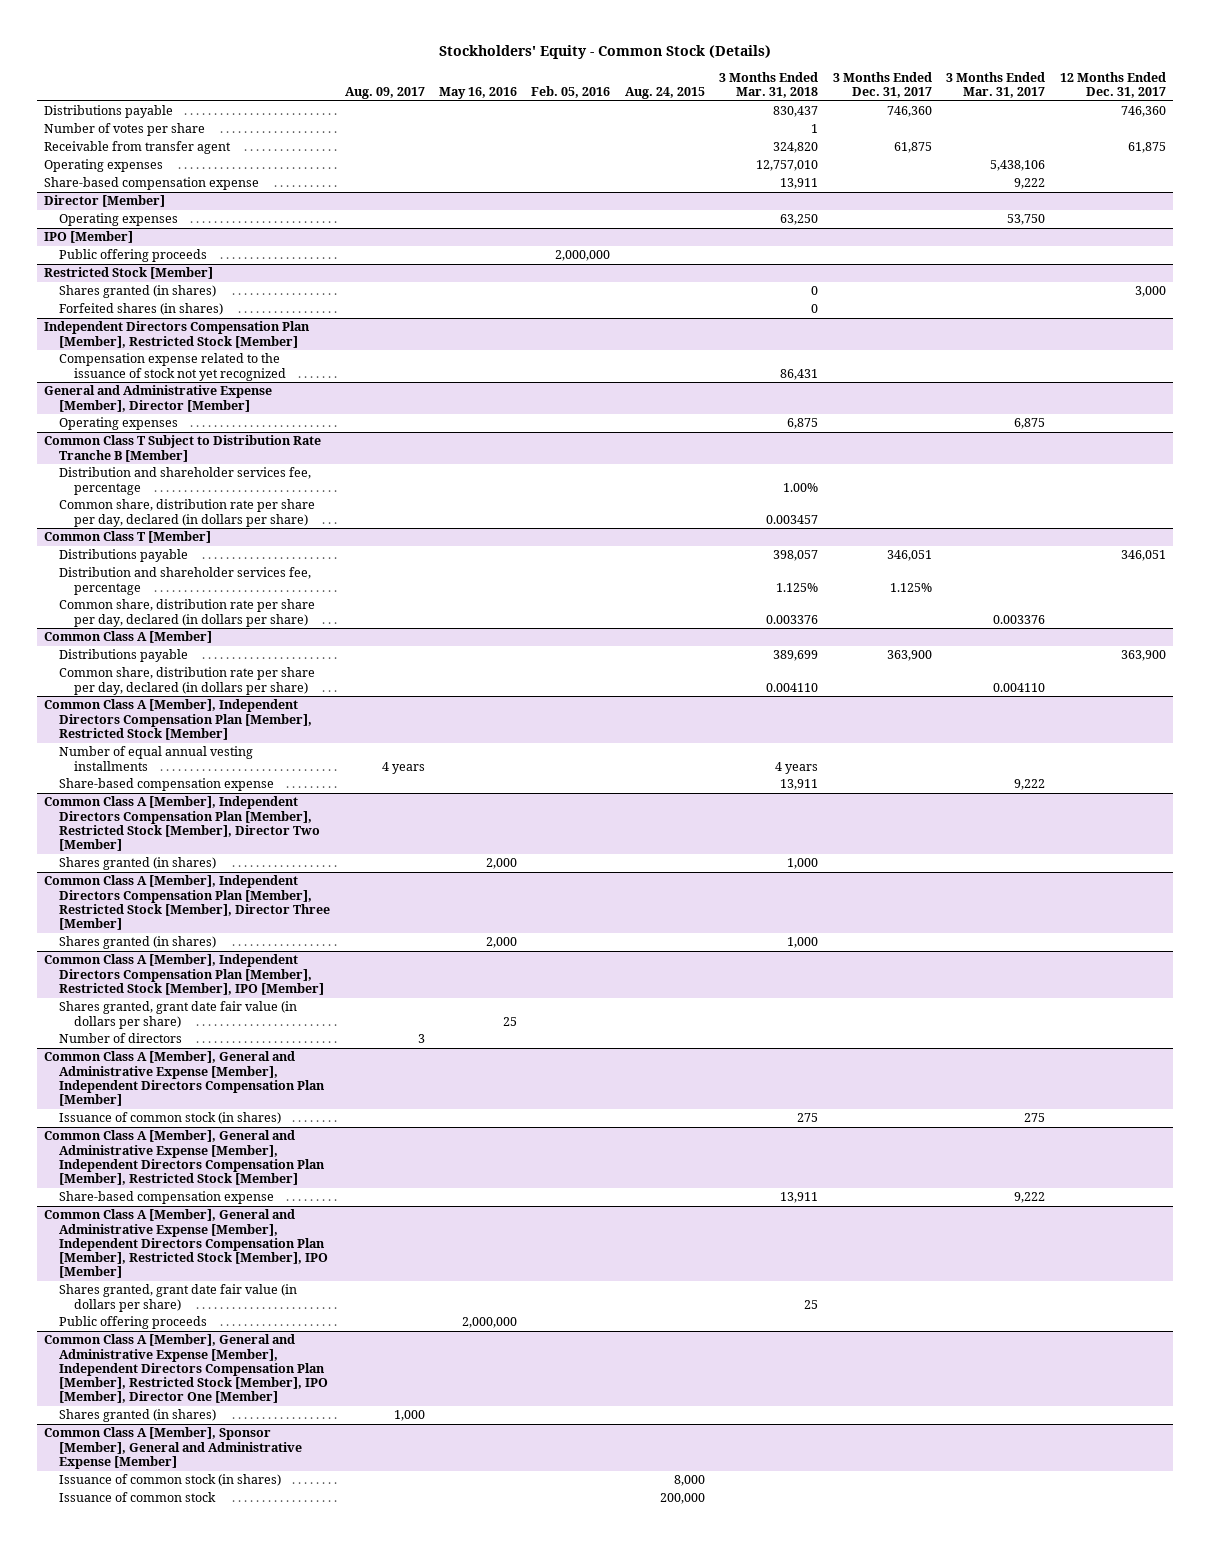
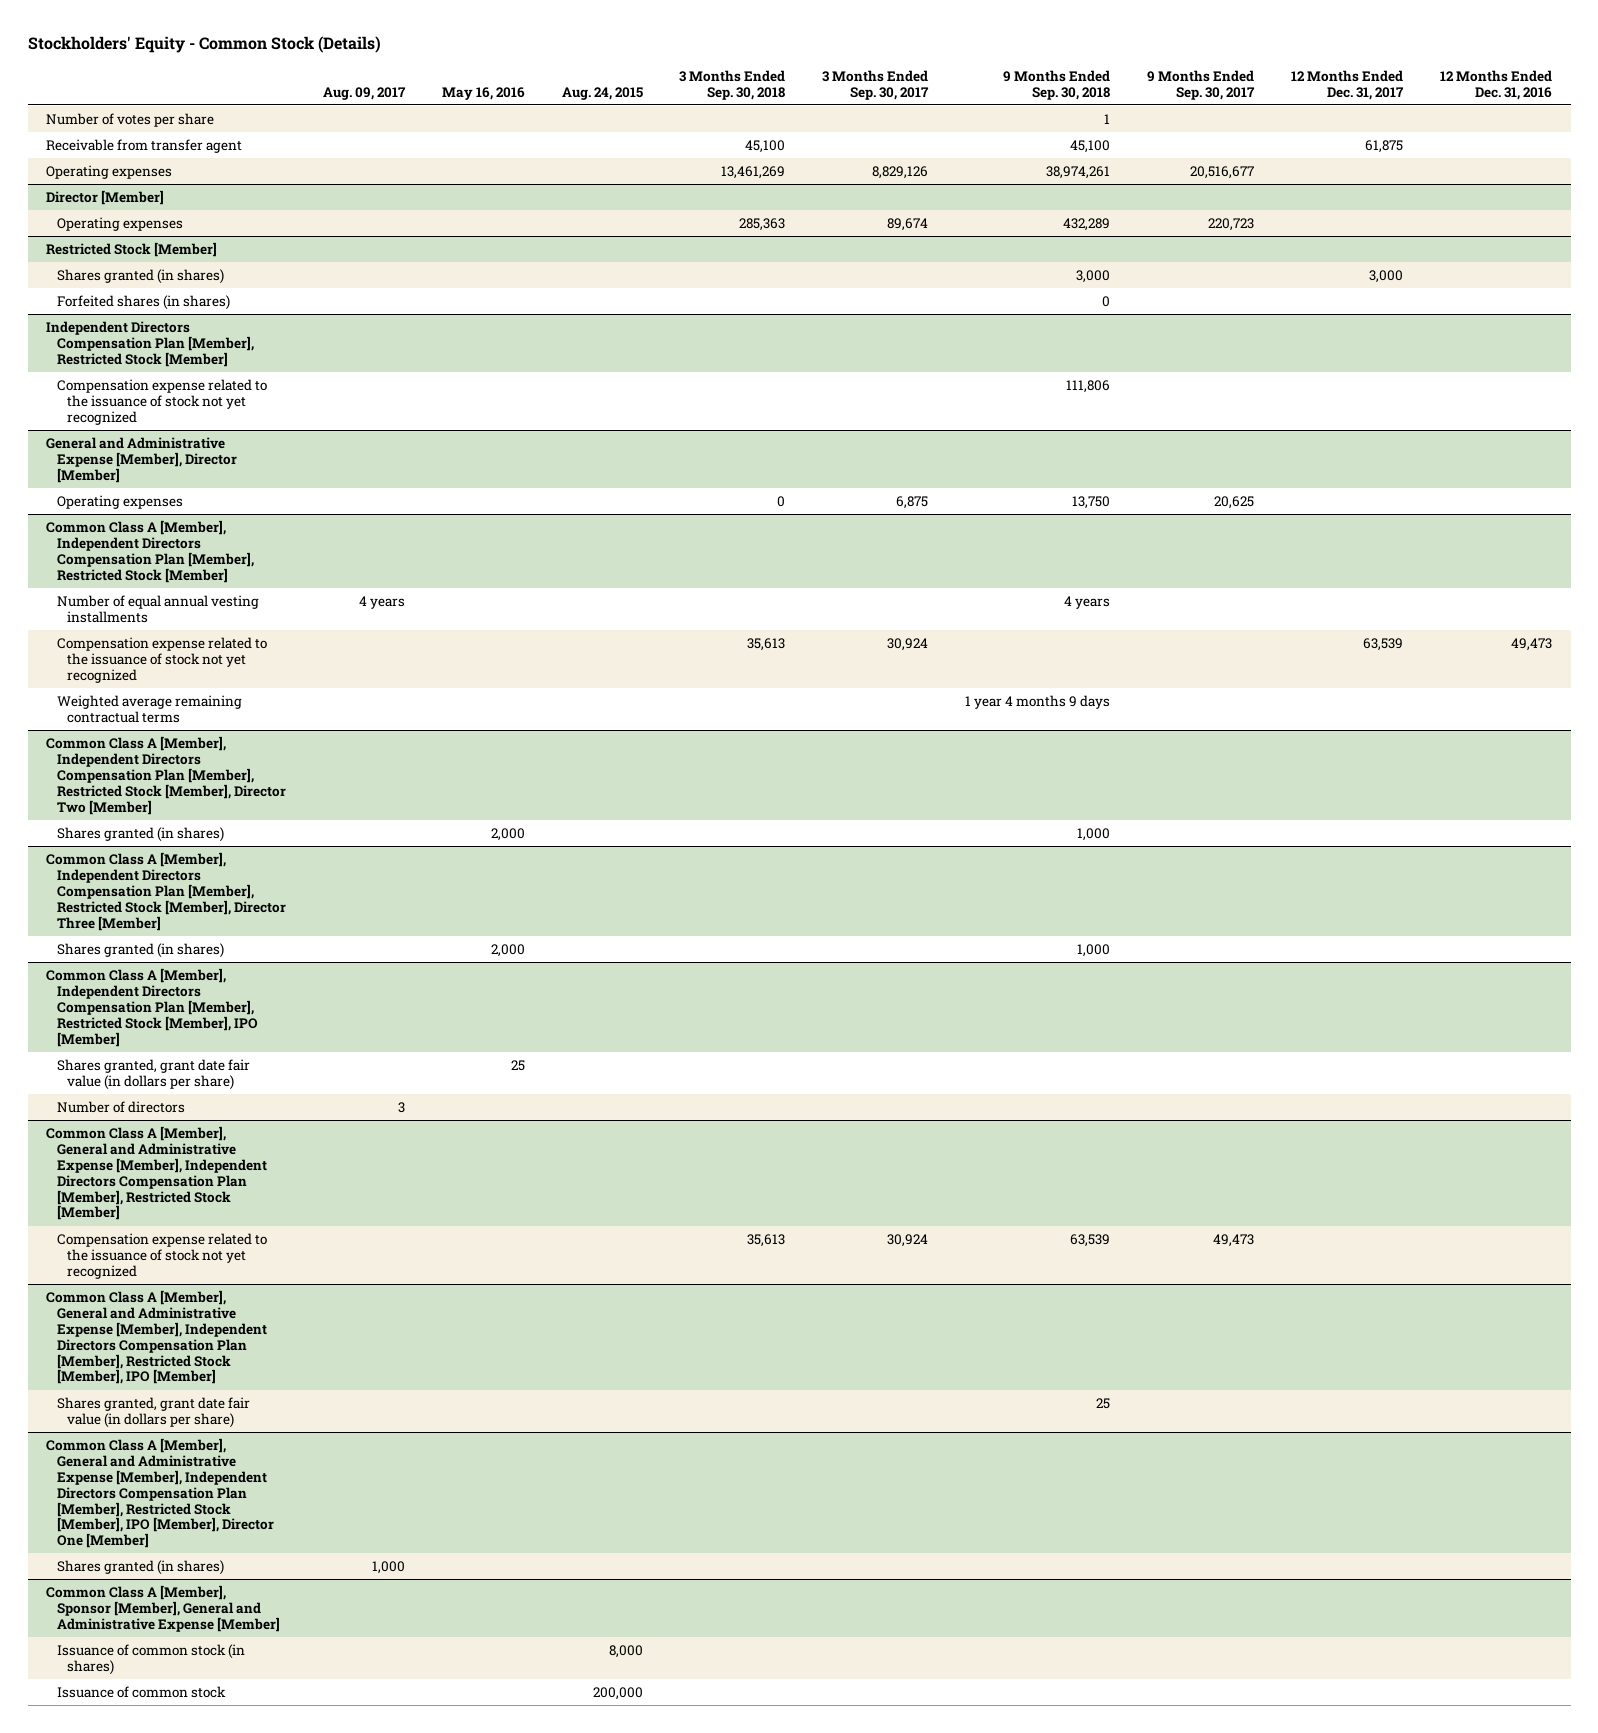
- | Aug. 09, 2017 | May 16, 2016 | Feb. 05, 2016 | Aug. 24, 2015 | 3 Months Ended Mar. 31, 2018 | 3 Months Ended Dec. 31, 2017 | 3 Months Ended Mar. 31, 2017 | 12 Months Ended Dec. 31, 2017
+ | Aug. 09, 2017 | May 16, 2016 | Aug. 24, 2015 | 3 Months Ended Sep. 30, 2018 | 3 Months Ended Sep. 30, 2017 | 9 Months Ended Sep. 30, 2018 | 9 Months Ended Sep. 30, 2017 | 12 Months Ended Dec. 31, 2017 | 12 Months Ended Dec. 31, 2016
- Distributions payable | | | | | 830,437 | 746,360 | | 746,360
- Share-based compensation expense | | | | | 13,911 | | 9,222 |
- IPO [Member]
- Public offering proceeds | | | 2,000,000 | | | | |
- Common Class T Subject to Distribution Rate Tranche B [Member]
- Distribution and shareholder services fee, percentage | | | | | 1.00% | | |
- Common share, distribution rate per share per day, declared (in dollars per share) | | | | | 0.003457 | | |
- Common Class T [Member]
- Distributions payable | | | | | 398,057 | 346,051 | | 346,051
- Distribution and shareholder services fee, percentage | | | | | 1.125% | 1.125% | |
- Common share, distribution rate per share per day, declared (in dollars per share) | | | | | 0.003376 | | 0.003376 |
- Common Class A [Member]
- Distributions payable | | | | | 389,699 | 363,900 | | 363,900
- Common share, distribution rate per share per day, declared (in dollars per share) | | | | | 0.004110 | | 0.004110 |
@ Common Class A [Member], Independent Directors Compensation Plan [Member], Restricted Stock [Member]
- Share-based compensation expense | | | | | 13,911 | | 9,222 |
+ Compensation expense related to the issuance of stock not yet recognized | | | | 35,613 | 30,924 | | | 63,539 | 49,473
+ Weighted average remaining contractual terms | | | | | | 1 year 4 months 9 days | | |
- Common Class A [Member], General and Administrative Expense [Member], Independent Directors Compensation Plan [Member]
- Issuance of common stock (in shares) | | | | | 275 | | 275 |
@ Common Class A [Member], General and Administrative Expense [Member], Independent Directors Compensation Plan [Member], Restricted Stock [Member]
- Share-based compensation expense | | | | | 13,911 | | 9,222 |
+ Compensation expense related to the issuance of stock not yet recognized | | | | 35,613 | 30,924 | 63,539 | 49,473 | |
@ Common Class A [Member], General and Administrative Expense [Member], Independent Directors Compensation Plan [Member], Restricted Stock [Member], IPO [Member]
- Public offering proceeds | | 2,000,000 | | | | | |

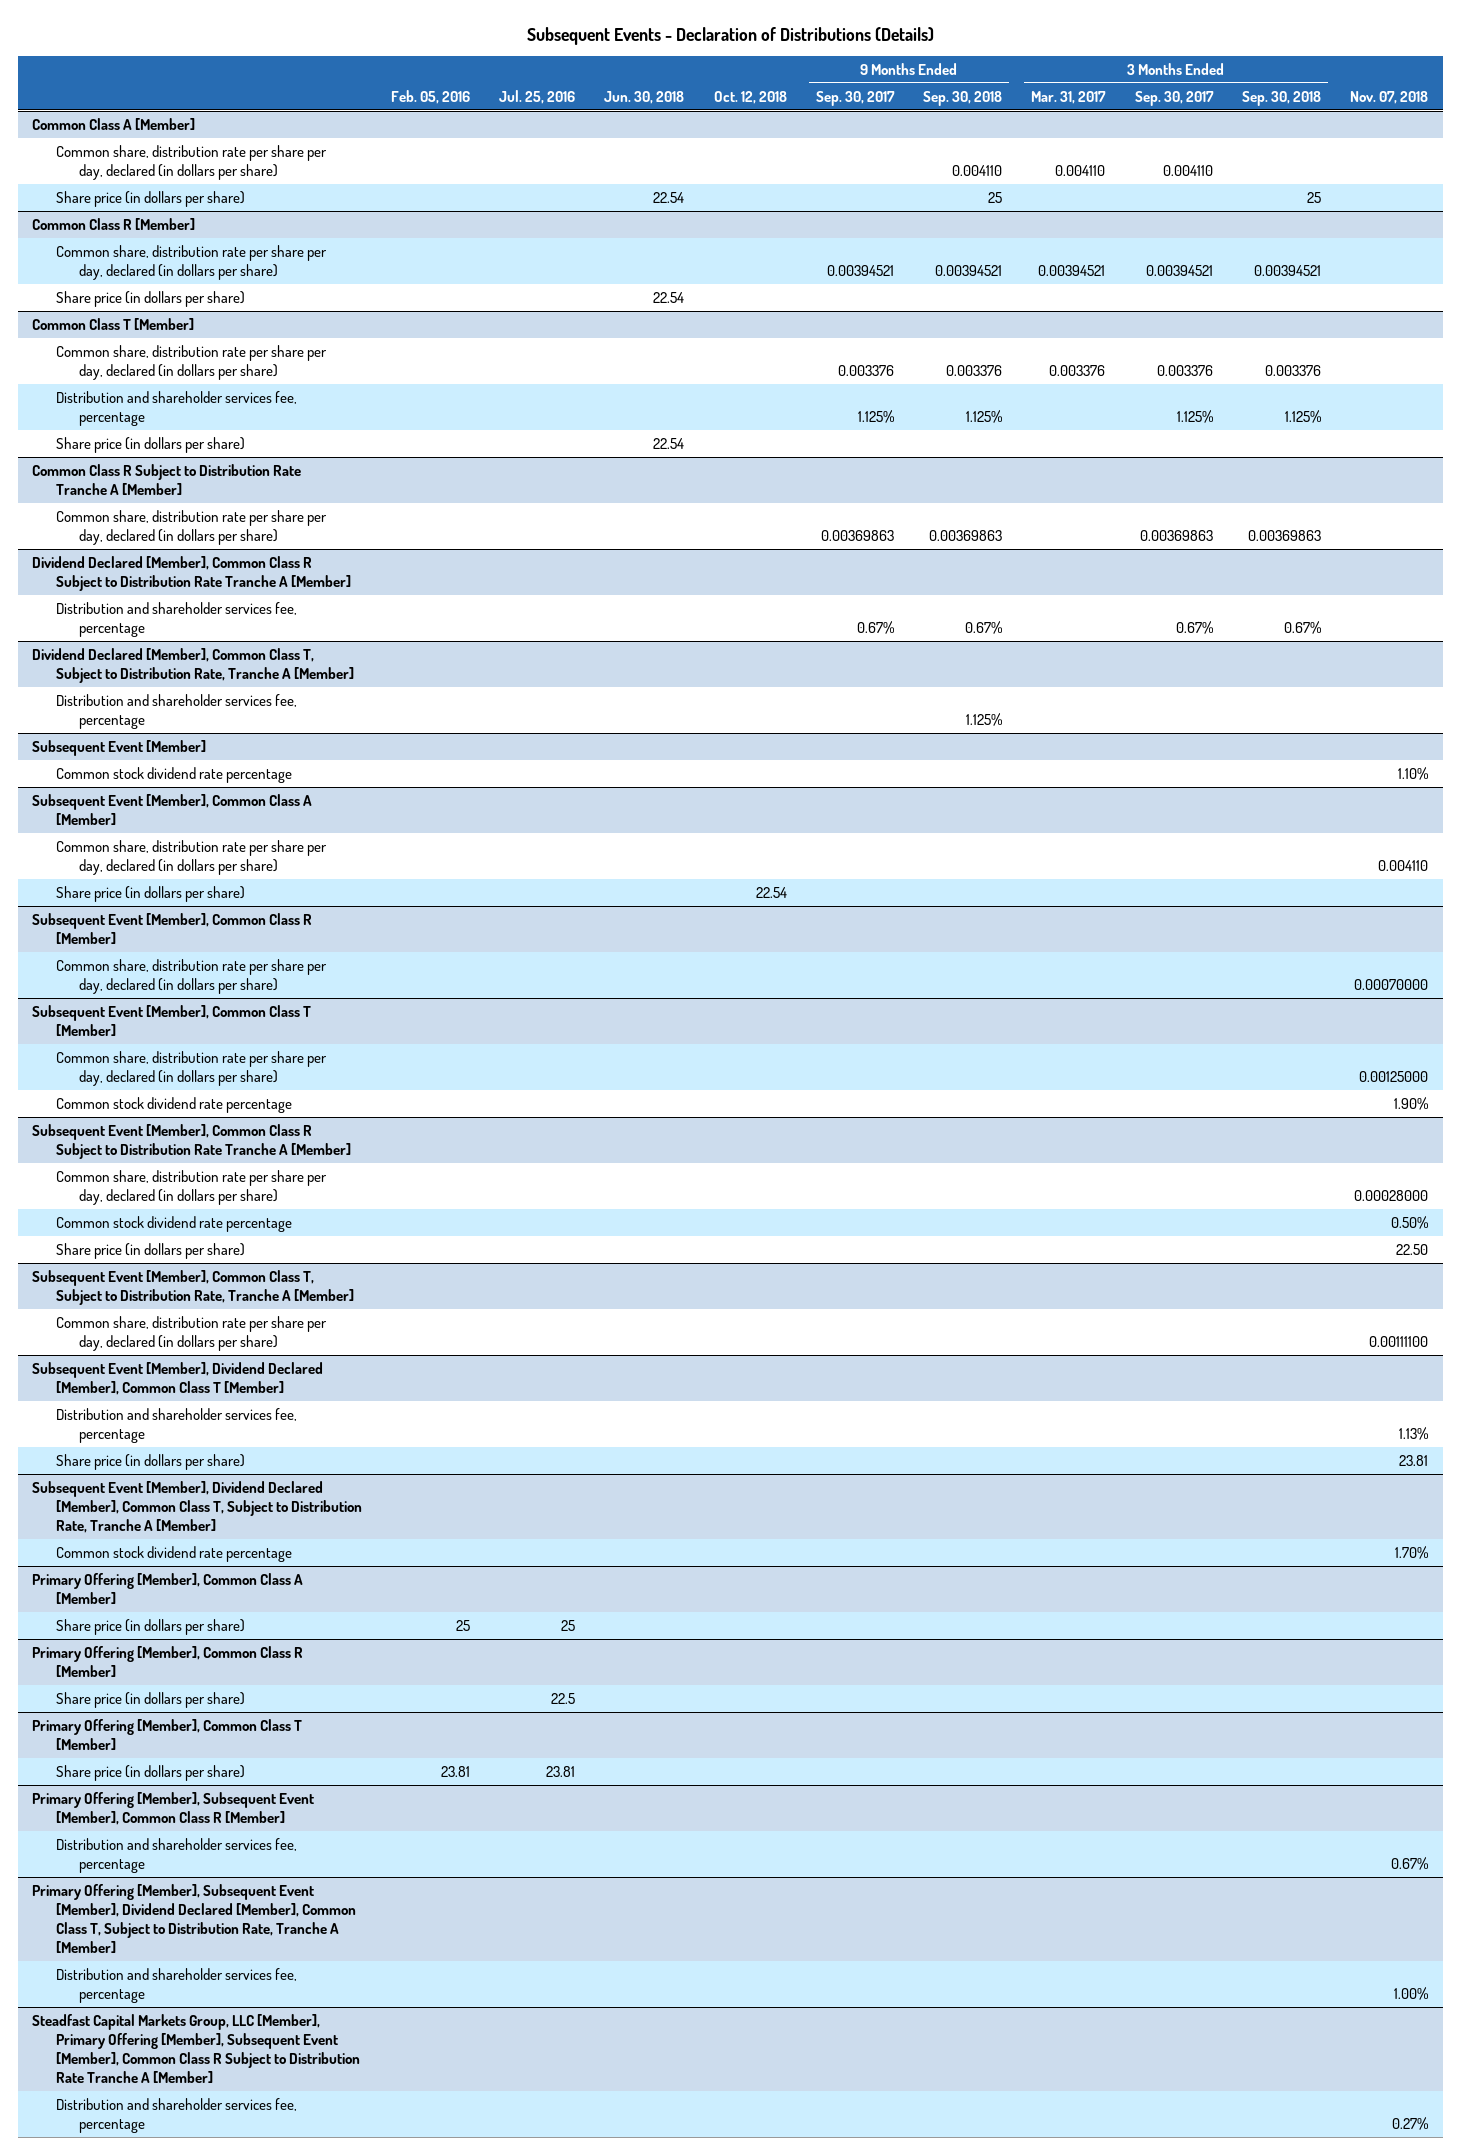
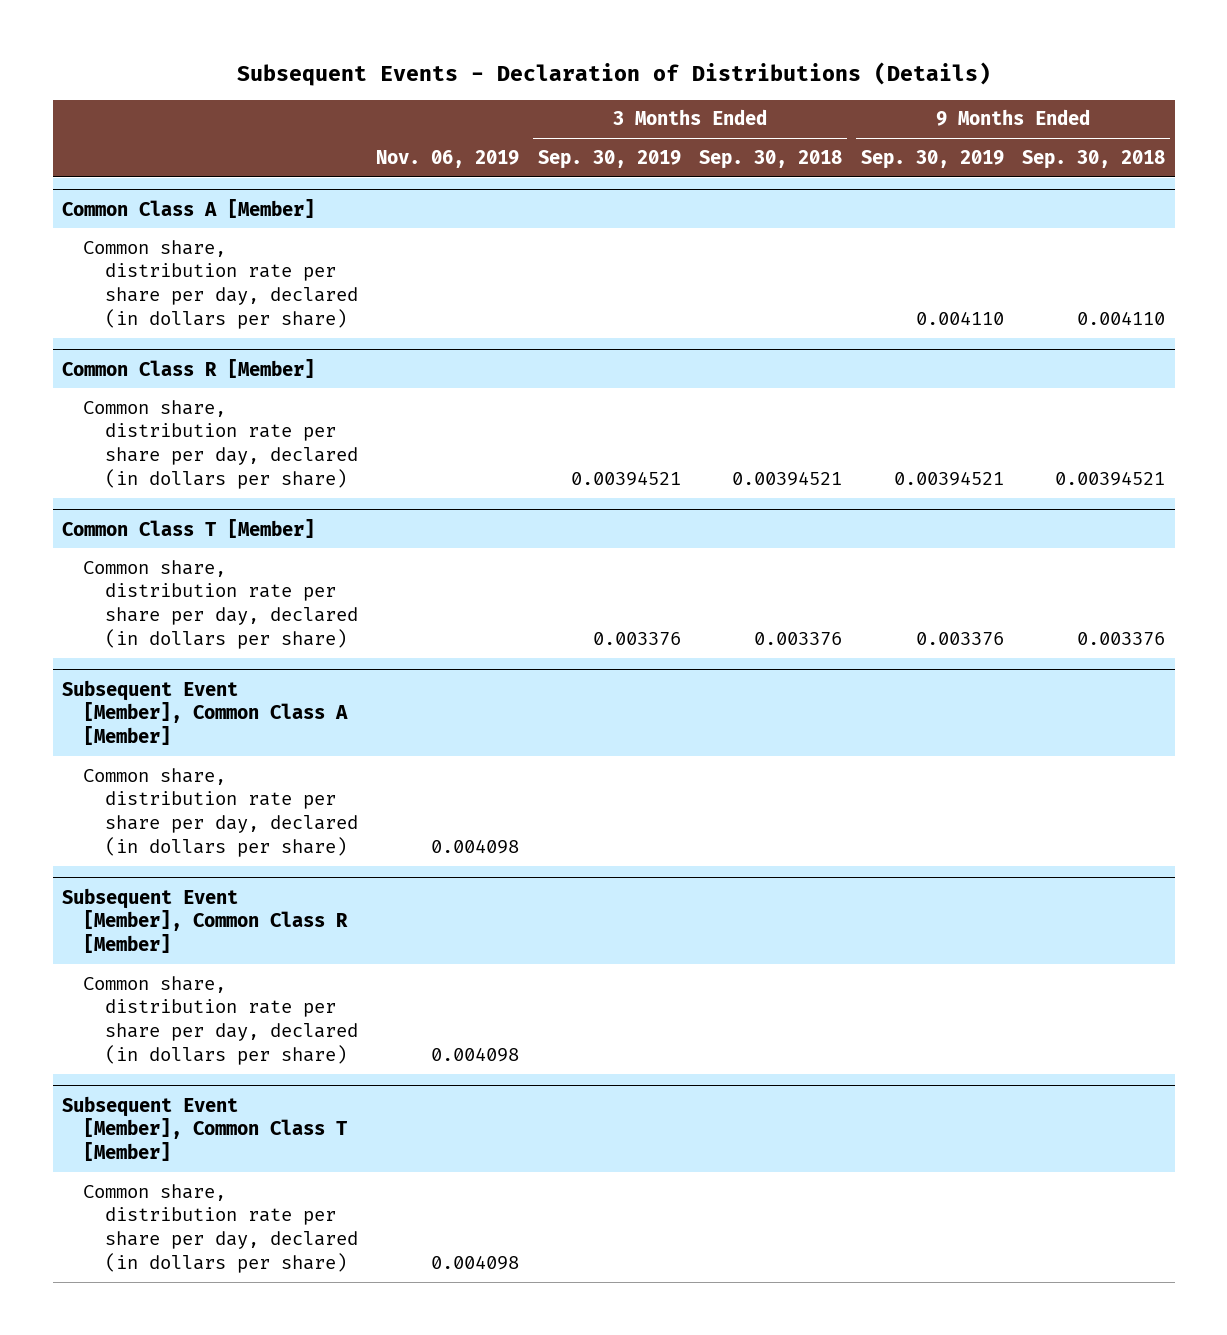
- | Feb. 05, 2016 | Jul. 25, 2016 | Jun. 30, 2018 | Oct. 12, 2018 | 9 Months Ended Sep. 30, 2017 | 9 Months Ended Sep. 30, 2018 | 3 Months Ended Mar. 31, 2017 | 3 Months Ended Sep. 30, 2017 | 3 Months Ended Sep. 30, 2018 | Nov. 07, 2018
+ | Nov. 06, 2019 | 3 Months Ended Sep. 30, 2019 | 3 Months Ended Sep. 30, 2018 | 9 Months Ended Sep. 30, 2019 | 9 Months Ended Sep. 30, 2018
@ Common Class A [Member]
- Share price (in dollars per share) | | | 22.54 | | | 25 | | | 25 |
@ Common Class R [Member]
- Share price (in dollars per share) | | | 22.54 | | | | | | |
@ Common Class T [Member]
- Distribution and shareholder services fee, percentage | | | | | 1.125% | 1.125% | | 1.125% | 1.125% |
- Share price (in dollars per share) | | | 22.54 | | | | | | |
- Common Class R Subject to Distribution Rate Tranche A [Member]
- Common share, distribution rate per share per day, declared (in dollars per share) | | | | | 0.00369863 | 0.00369863 | | 0.00369863 | 0.00369863 |
- Dividend Declared [Member], Common Class R Subject to Distribution Rate Tranche A [Member]
- Distribution and shareholder services fee, percentage | | | | | 0.67% | 0.67% | | 0.67% | 0.67% |
- Dividend Declared [Member], Common Class T, Subject to Distribution Rate, Tranche A [Member]
- Distribution and shareholder services fee, percentage | | | | | | 1.125% | | | |
- Subsequent Event [Member]
- Common stock dividend rate percentage | | | | | | | | | | 1.10%
@ Subsequent Event [Member], Common Class A [Member]
- Share price (in dollars per share) | | | | 22.54 | | | | | |
@ Subsequent Event [Member], Common Class T [Member]
- Common stock dividend rate percentage | | | | | | | | | | 1.90%
- Subsequent Event [Member], Common Class R Subject to Distribution Rate Tranche A [Member]
- Common share, distribution rate per share per day, declared (in dollars per share) | | | | | | | | | | 0.00028000
- Common stock dividend rate percentage | | | | | | | | | | 0.50%
- Share price (in dollars per share) | | | | | | | | | | 22.50
- Subsequent Event [Member], Common Class T, Subject to Distribution Rate, Tranche A [Member]
- Common share, distribution rate per share per day, declared (in dollars per share) | | | | | | | | | | 0.00111100
- Subsequent Event [Member], Dividend Declared [Member], Common Class T [Member]
- Distribution and shareholder services fee, percentage | | | | | | | | | | 1.13%
- Share price (in dollars per share) | | | | | | | | | | 23.81
- Subsequent Event [Member], Dividend Declared [Member], Common Class T, Subject to Distribution Rate, Tranche A [Member]
- Common stock dividend rate percentage | | | | | | | | | | 1.70%
- Primary Offering [Member], Common Class A [Member]
- Share price (in dollars per share) | 25 | 25 | | | | | | | |
- Primary Offering [Member], Common Class R [Member]
- Share price (in dollars per share) | | 22.5 | | | | | | | |
- Primary Offering [Member], Common Class T [Member]
- Share price (in dollars per share) | 23.81 | 23.81 | | | | | | | |
- Primary Offering [Member], Subsequent Event [Member], Common Class R [Member]
- Distribution and shareholder services fee, percentage | | | | | | | | | | 0.67%
- Primary Offering [Member], Subsequent Event [Member], Dividend Declared [Member], Common Class T, Subject to Distribution Rate, Tranche A [Member]
- Distribution and shareholder services fee, percentage | | | | | | | | | | 1.00%
- Steadfast Capital Markets Group, LLC [Member], Primary Offering [Member], Subsequent Event [Member], Common Class R Subject to Distribution Rate Tranche A [Member]
- Distribution and shareholder services fee, percentage | | | | | | | | | | 0.27%

